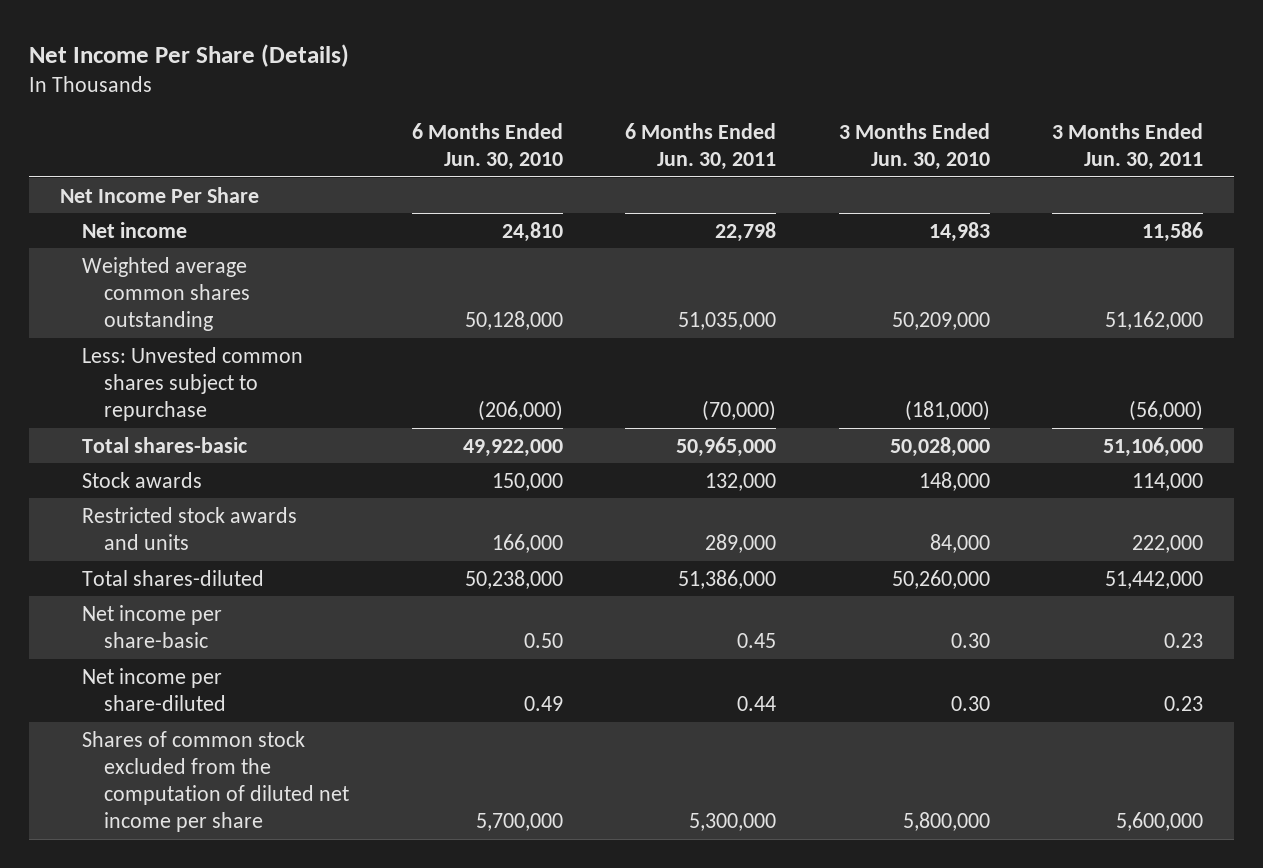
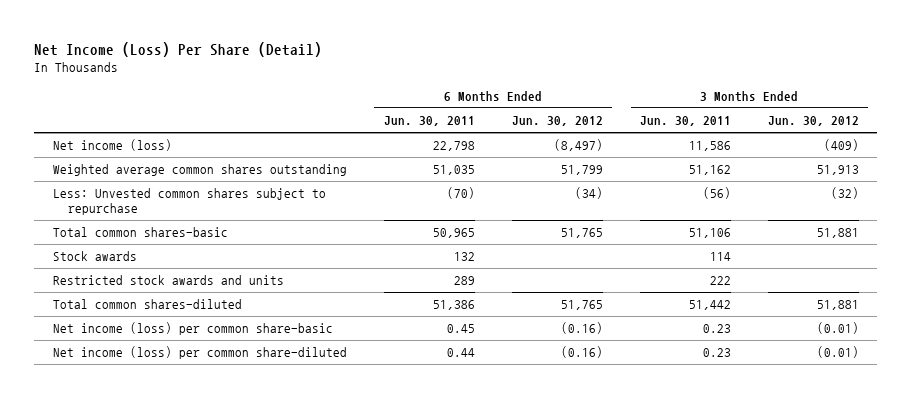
- Net Income Per Share (Details)
+ Net Income (Loss) Per Share (Detail)
- | 6 Months Ended Jun. 30, 2010 | 6 Months Ended Jun. 30, 2011 | 3 Months Ended Jun. 30, 2010 | 3 Months Ended Jun. 30, 2011
+ | 6 Months Ended Jun. 30, 2011 | 6 Months Ended Jun. 30, 2012 | 3 Months Ended Jun. 30, 2011 | 3 Months Ended Jun. 30, 2012
- Net Income Per Share
- Net income | 24,810 | 22,798 | 14,983 | 11,586
- Weighted average common shares outstanding | 50,128,000 | 51,035,000 | 50,209,000 | 51,162,000
- Less: Unvested common shares subject to repurchase | (206,000) | (70,000) | (181,000) | (56,000)
- Total shares-basic | 49,922,000 | 50,965,000 | 50,028,000 | 51,106,000
- Stock awards | 150,000 | 132,000 | 148,000 | 114,000
- Restricted stock awards and units | 166,000 | 289,000 | 84,000 | 222,000
- Total shares-diluted | 50,238,000 | 51,386,000 | 50,260,000 | 51,442,000
- Net income per share-basic | 0.50 | 0.45 | 0.30 | 0.23
- Net income per share-diluted | 0.49 | 0.44 | 0.30 | 0.23
- Shares of common stock excluded from the computation of diluted net income per share | 5,700,000 | 5,300,000 | 5,800,000 | 5,600,000
+ Net income (loss) | 22,798 | (8,497) | 11,586 | (409)
+ Weighted average common shares outstanding | 51,035 | 51,799 | 51,162 | 51,913
+ Less: Unvested common shares subject to repurchase | (70) | (34) | (56) | (32)
+ Total common shares-basic | 50,965 | 51,765 | 51,106 | 51,881
+ Stock awards | 132 | | 114 |
+ Restricted stock awards and units | 289 | | 222 |
+ Total common shares-diluted | 51,386 | 51,765 | 51,442 | 51,881
+ Net income (loss) per common share-basic | 0.45 | (0.16) | 0.23 | (0.01)
+ Net income (loss) per common share-diluted | 0.44 | (0.16) | 0.23 | (0.01)

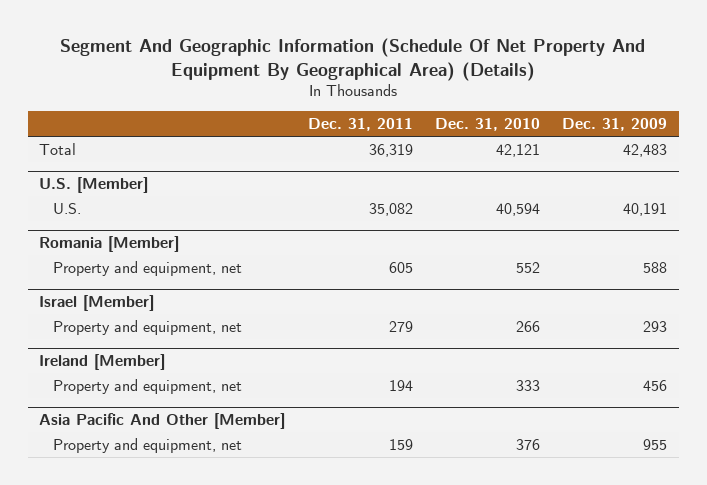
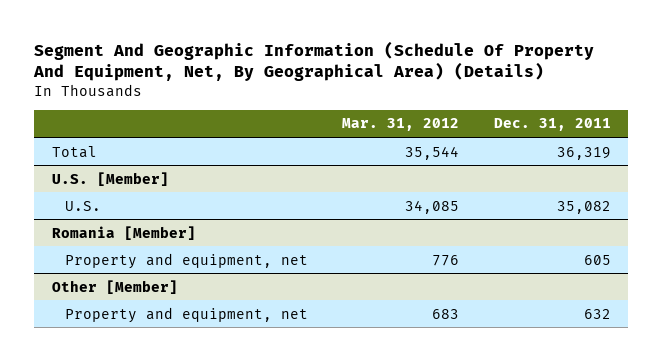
- Segment And Geographic Information (Schedule Of Net Property And Equipment By Geographical Area) (Details)
+ Segment And Geographic Information (Schedule Of Property And Equipment, Net, By Geographical Area) (Details)
- | Dec. 31, 2011 | Dec. 31, 2010 | Dec. 31, 2009
+ | Mar. 31, 2012 | Dec. 31, 2011
- Israel [Member]
- Property and equipment, net | 279 | 266 | 293
- Ireland [Member]
- Property and equipment, net | 194 | 333 | 456
- Asia Pacific And Other [Member]
- Property and equipment, net | 159 | 376 | 955
+ Other [Member]
+ Property and equipment, net | 683 | 632

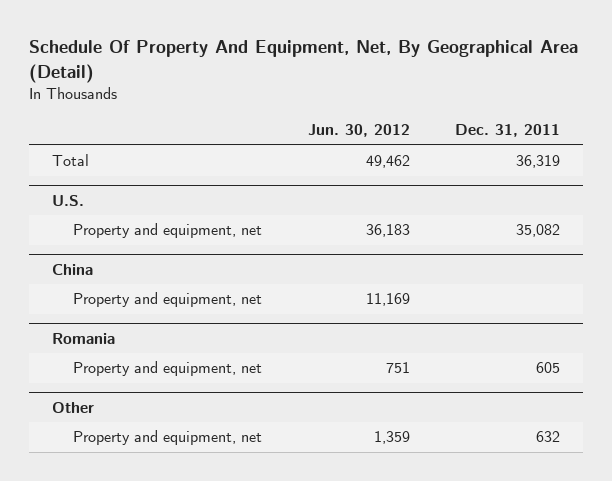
- Segment And Geographic Information (Schedule Of Property And Equipment, Net, By Geographical Area) (Details)
+ Schedule Of Property And Equipment, Net, By Geographical Area (Detail)
- | Mar. 31, 2012 | Dec. 31, 2011
+ | Jun. 30, 2012 | Dec. 31, 2011
- U.S. [Member]
- U.S. | 34,085 | 35,082
- Romania [Member]
+ U.S.
+ Property and equipment, net | 36,183 | 35,082
+ China
+ Property and equipment, net | 11,169 |
+ Romania
- Other [Member]
+ Other

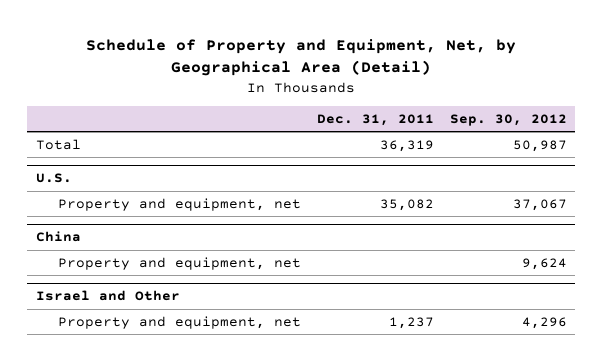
- Schedule Of Property And Equipment, Net, By Geographical Area (Detail)
+ Schedule of Property and Equipment, Net, by Geographical Area (Detail)
- | Jun. 30, 2012 | Dec. 31, 2011
+ | Dec. 31, 2011 | Sep. 30, 2012
- Romania
- Property and equipment, net | 751 | 605
- Other
- Property and equipment, net | 1,359 | 632
+ Israel and Other
+ Property and equipment, net | 1,237 | 4,296

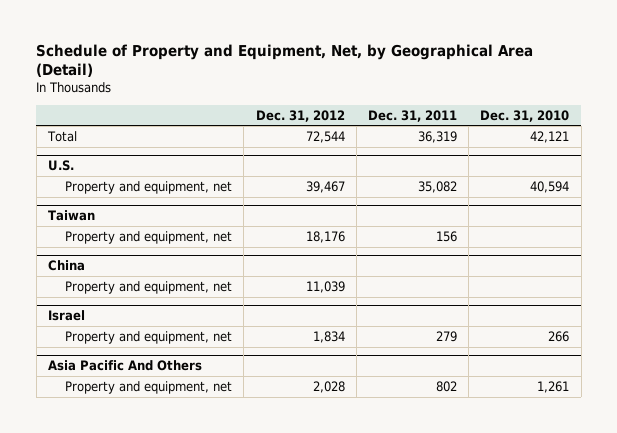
- | Dec. 31, 2011 | Sep. 30, 2012
+ | Dec. 31, 2012 | Dec. 31, 2011 | Dec. 31, 2010
+ Taiwan
+ Property and equipment, net | 18,176 | 156 |
- Israel and Other
- Property and equipment, net | 1,237 | 4,296
+ Israel
+ Property and equipment, net | 1,834 | 279 | 266
+ Asia Pacific And Others
+ Property and equipment, net | 2,028 | 802 | 1,261

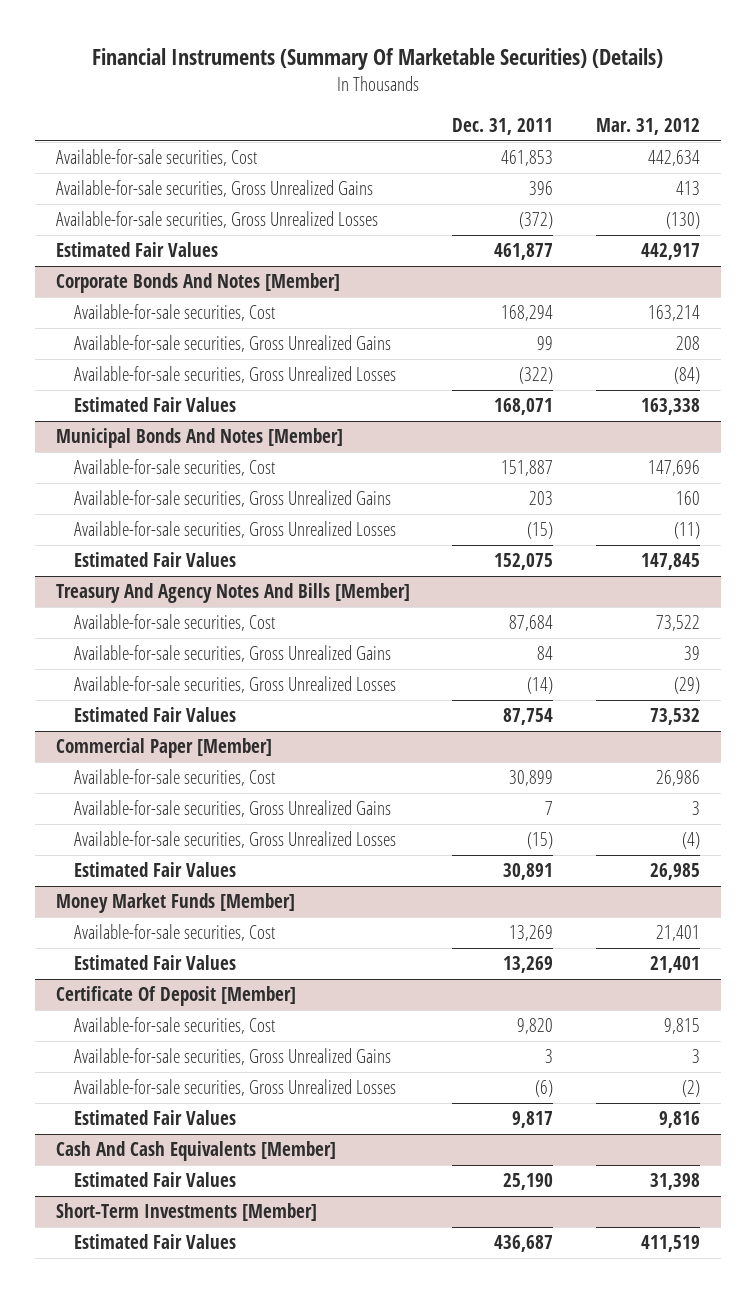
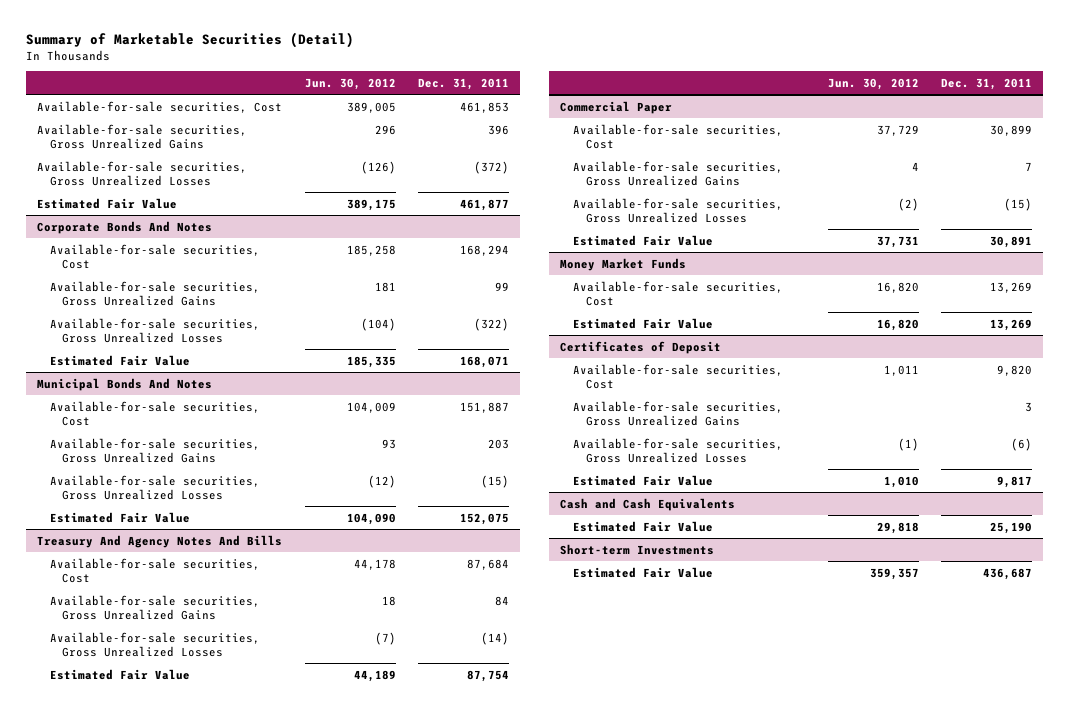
- Financial Instruments (Summary Of Marketable Securities) (Details)
+ Summary of Marketable Securities (Detail)
- | Dec. 31, 2011 | Mar. 31, 2012
+ | Jun. 30, 2012 | Dec. 31, 2011
- Estimated Fair Values | 461,877 | 442,917
- Corporate Bonds And Notes [Member]
+ Estimated Fair Value | 389,175 | 461,877
+ Corporate Bonds And Notes
- Estimated Fair Values | 168,071 | 163,338
- Municipal Bonds And Notes [Member]
+ Estimated Fair Value | 185,335 | 168,071
+ Municipal Bonds And Notes
- Estimated Fair Values | 152,075 | 147,845
- Treasury And Agency Notes And Bills [Member]
+ Estimated Fair Value | 104,090 | 152,075
+ Treasury And Agency Notes And Bills
- Estimated Fair Values | 87,754 | 73,532
- Commercial Paper [Member]
+ Estimated Fair Value | 44,189 | 87,754
+ Commercial Paper
- Estimated Fair Values | 30,891 | 26,985
- Money Market Funds [Member]
+ Estimated Fair Value | 37,731 | 30,891
+ Money Market Funds
- Estimated Fair Values | 13,269 | 21,401
- Certificate Of Deposit [Member]
+ Estimated Fair Value | 16,820 | 13,269
+ Certificates of Deposit
- Estimated Fair Values | 9,817 | 9,816
- Cash And Cash Equivalents [Member]
- Estimated Fair Values | 25,190 | 31,398
- Short-Term Investments [Member]
- Estimated Fair Values | 436,687 | 411,519
+ Estimated Fair Value | 1,010 | 9,817
+ Cash and Cash Equivalents
+ Estimated Fair Value | 29,818 | 25,190
+ Short-term Investments
+ Estimated Fair Value | 359,357 | 436,687

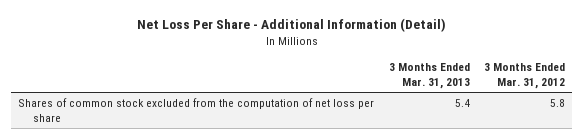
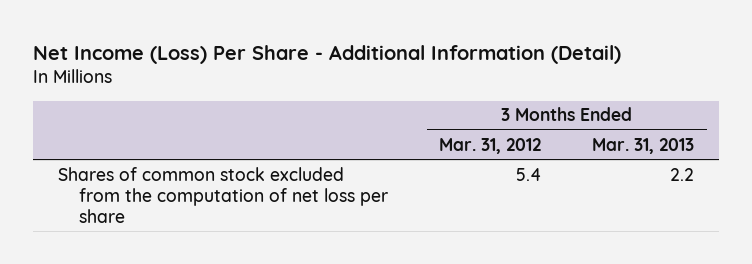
- Net Loss Per Share - Additional Information (Detail)
+ Net Income (Loss) Per Share - Additional Information (Detail)
- | 3 Months Ended Mar. 31, 2013 | 3 Months Ended Mar. 31, 2012
+ | 3 Months Ended Mar. 31, 2012 | 3 Months Ended Mar. 31, 2013
- Shares of common stock excluded from the computation of net loss per share | 5.4 | 5.8
+ Shares of common stock excluded from the computation of net loss per share | 5.4 | 2.2

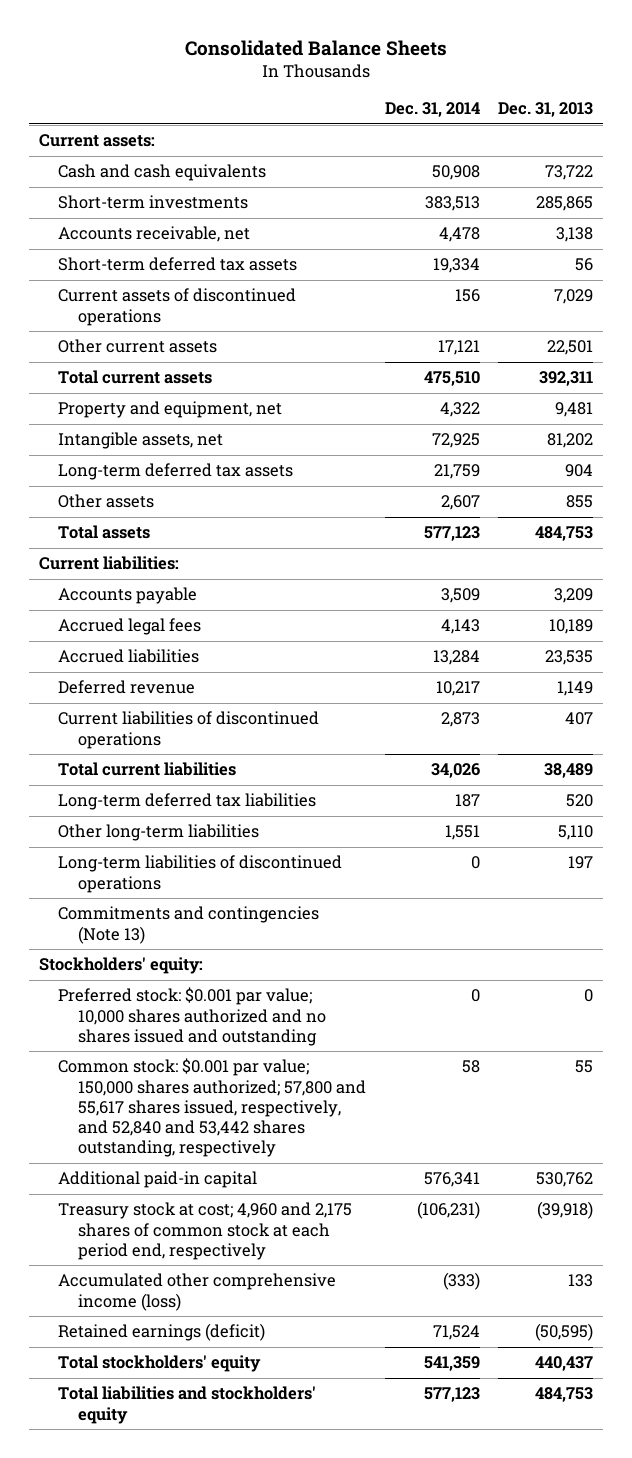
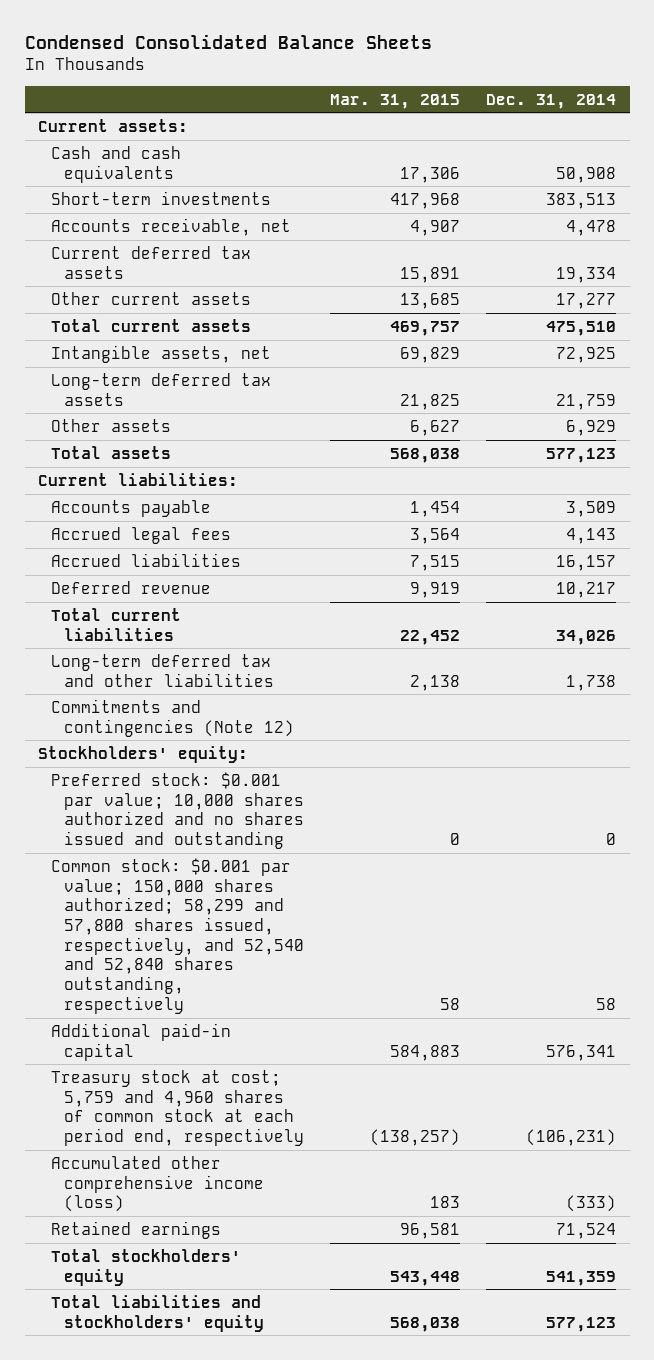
- Consolidated Balance Sheets
+ Condensed Consolidated Balance Sheets
- | Dec. 31, 2014 | Dec. 31, 2013
+ | Mar. 31, 2015 | Dec. 31, 2014
- Short-term deferred tax assets | 19,334 | 56
- Current assets of discontinued operations | 156 | 7,029
- Other current assets | 17,121 | 22,501
+ Current deferred tax assets | 15,891 | 19,334
+ Other current assets | 13,685 | 17,277
- Property and equipment, net | 4,322 | 9,481
- Other assets | 2,607 | 855
+ Other assets | 6,627 | 6,929
- Accrued liabilities | 13,284 | 23,535
+ Accrued liabilities | 7,515 | 16,157
- Current liabilities of discontinued operations | 2,873 | 407
- Long-term deferred tax liabilities | 187 | 520
- Other long-term liabilities | 1,551 | 5,110
- Long-term liabilities of discontinued operations | 0 | 197
- Commitments and contingencies (Note 13)
+ Long-term deferred tax and other liabilities | 2,138 | 1,738
+ Commitments and contingencies (Note 12)
- Common stock: $0.001 par value; 150,000 shares authorized; 57,800 and 55,617 shares issued, respectively, and 52,840 and 53,442 shares outstanding, respectively | 58 | 55
+ Common stock: $0.001 par value; 150,000 shares authorized; 58,299 and 57,800 shares issued, respectively, and 52,540 and 52,840 shares outstanding, respectively | 58 | 58
- Treasury stock at cost; 4,960 and 2,175 shares of common stock at each period end, respectively | (106,231) | (39,918)
+ Treasury stock at cost; 5,759 and 4,960 shares of common stock at each period end, respectively | (138,257) | (106,231)
- Retained earnings (deficit) | 71,524 | (50,595)
+ Retained earnings | 96,581 | 71,524

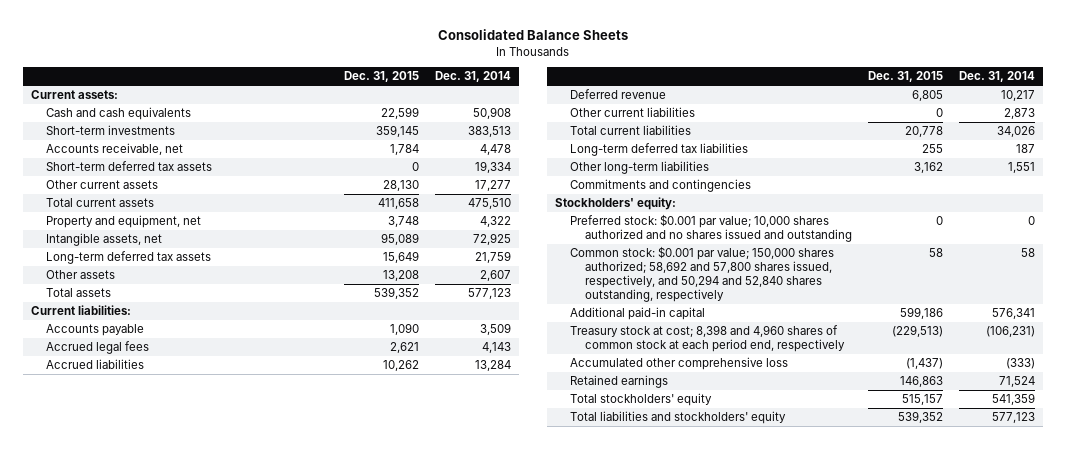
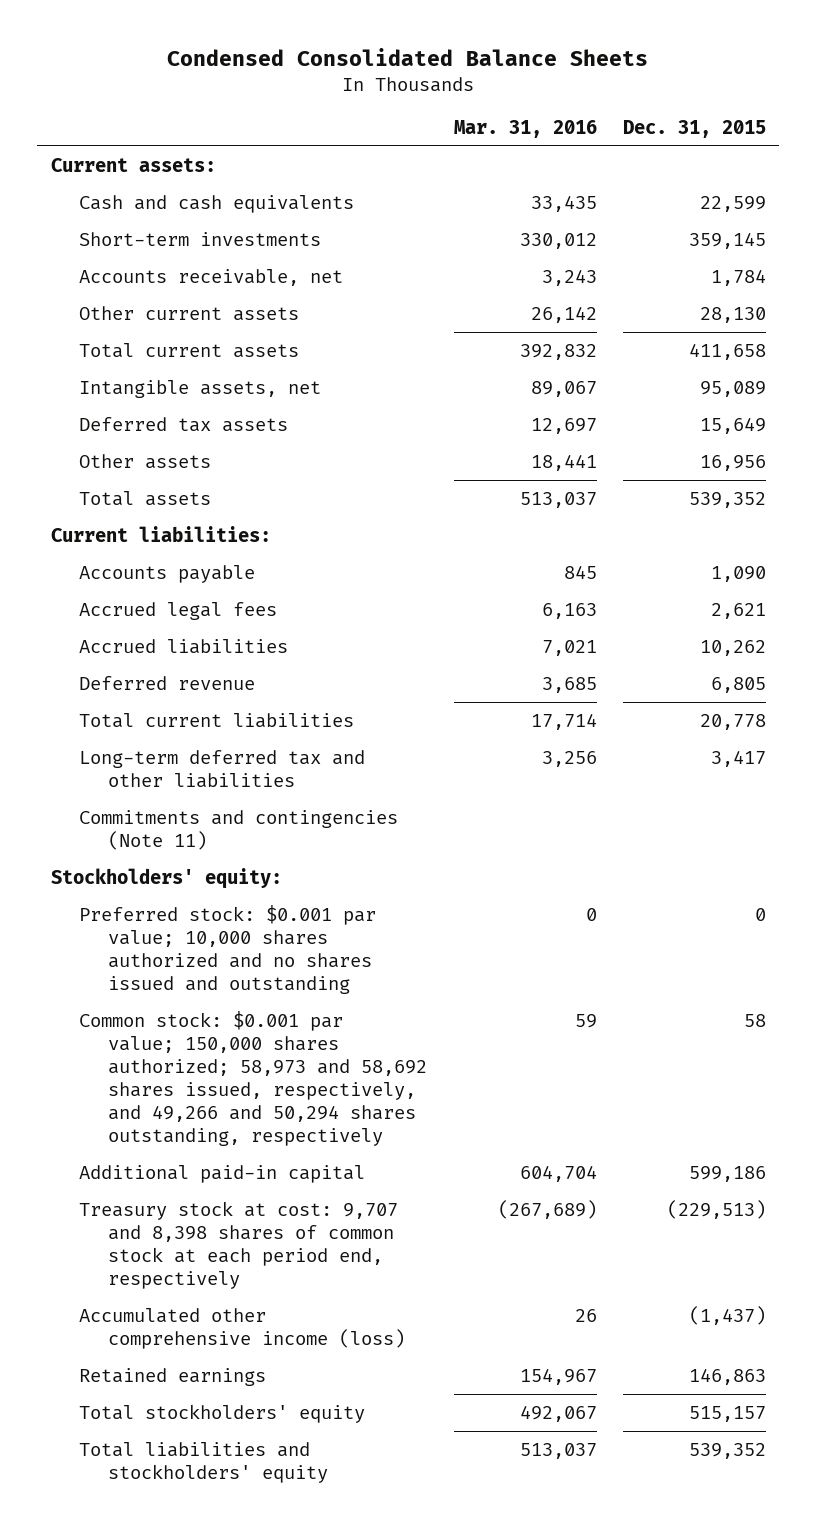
- Consolidated Balance Sheets
+ Condensed Consolidated Balance Sheets
- | Dec. 31, 2015 | Dec. 31, 2014
+ | Mar. 31, 2016 | Dec. 31, 2015
- Short-term deferred tax assets | 0 | 19,334
- Property and equipment, net | 3,748 | 4,322
- Long-term deferred tax assets | 15,649 | 21,759
- Other assets | 13,208 | 2,607
+ Deferred tax assets | 12,697 | 15,649
+ Other assets | 18,441 | 16,956
- Other current liabilities | 0 | 2,873
- Long-term deferred tax liabilities | 255 | 187
- Other long-term liabilities | 3,162 | 1,551
- Commitments and contingencies
+ Long-term deferred tax and other liabilities | 3,256 | 3,417
+ Commitments and contingencies (Note 11)
- Common stock: $0.001 par value; 150,000 shares authorized; 58,692 and 57,800 shares issued, respectively, and 50,294 and 52,840 shares outstanding, respectively | 58 | 58
+ Common stock: $0.001 par value; 150,000 shares authorized; 58,973 and 58,692 shares issued, respectively, and 49,266 and 50,294 shares outstanding, respectively | 59 | 58
- Treasury stock at cost; 8,398 and 4,960 shares of common stock at each period end, respectively | (229,513) | (106,231)
- Accumulated other comprehensive loss | (1,437) | (333)
+ Treasury stock at cost: 9,707 and 8,398 shares of common stock at each period end, respectively | (267,689) | (229,513)
+ Accumulated other comprehensive income (loss) | 26 | (1,437)

